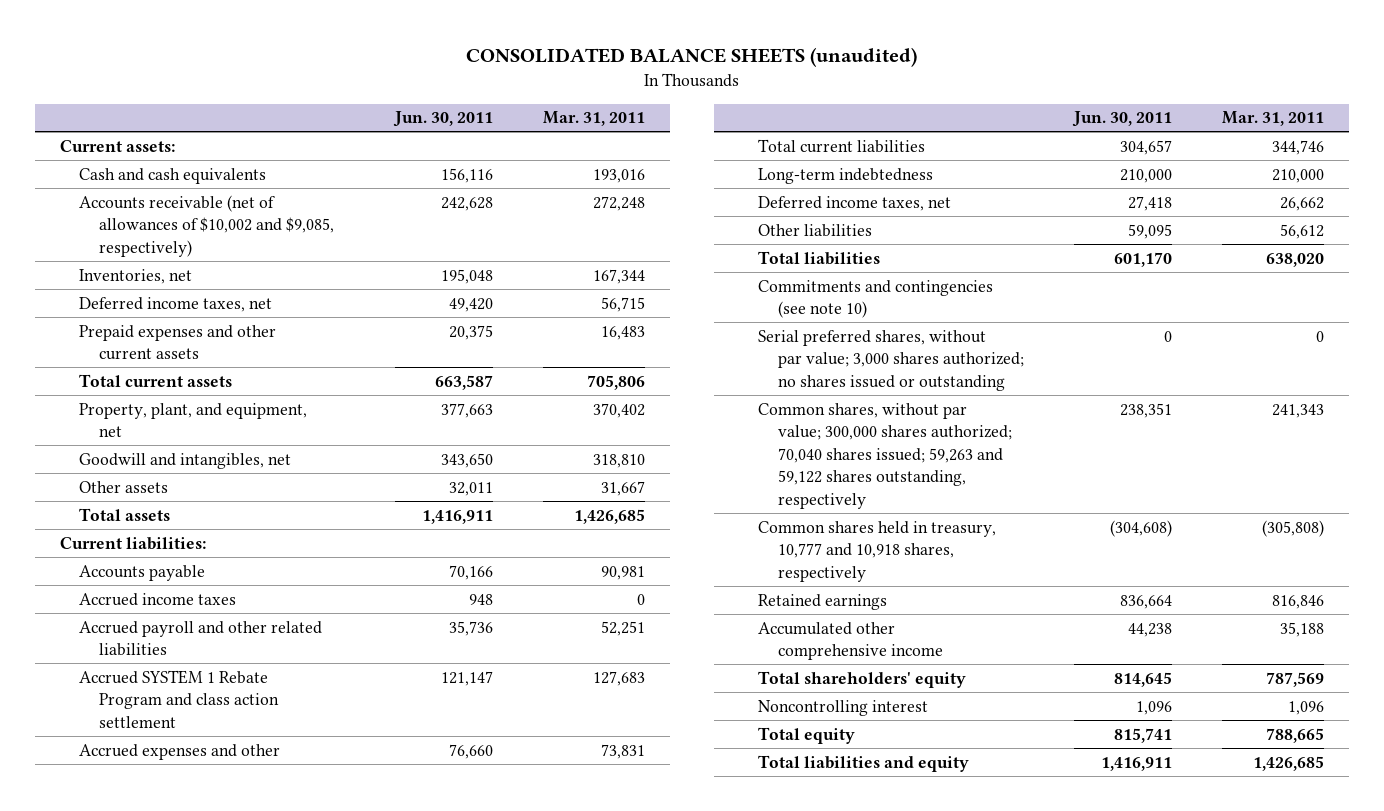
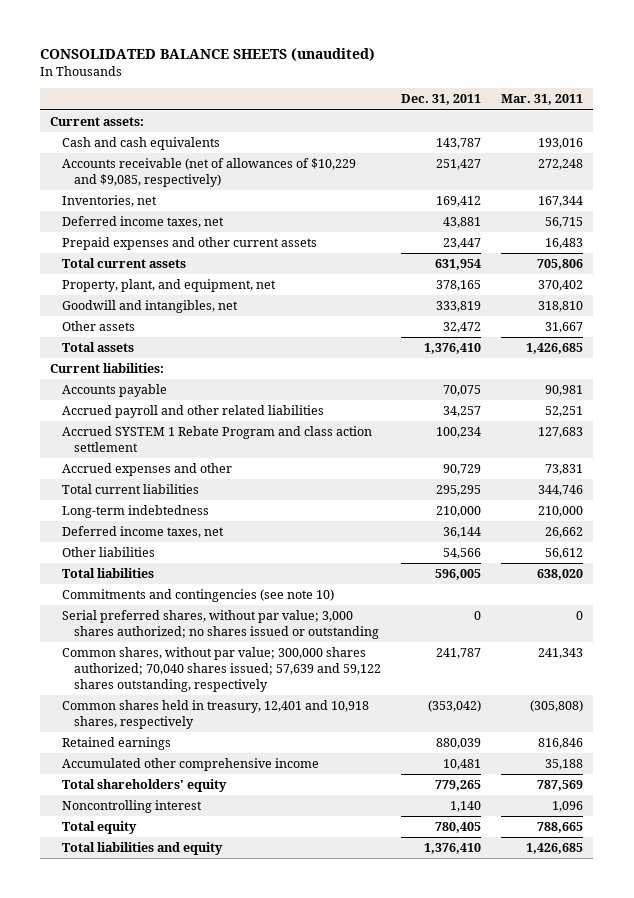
- | Jun. 30, 2011 | Mar. 31, 2011
+ | Dec. 31, 2011 | Mar. 31, 2011
- Accounts receivable (net of allowances of $10,002 and $9,085, respectively) | 242,628 | 272,248
+ Accounts receivable (net of allowances of $10,229 and $9,085, respectively) | 251,427 | 272,248
- Accrued income taxes | 948 | 0
- Common shares, without par value; 300,000 shares authorized; 70,040 shares issued; 59,263 and 59,122 shares outstanding, respectively | 238,351 | 241,343
- Common shares held in treasury, 10,777 and 10,918 shares, respectively | (304,608) | (305,808)
+ Common shares, without par value; 300,000 shares authorized; 70,040 shares issued; 57,639 and 59,122 shares outstanding, respectively | 241,787 | 241,343
+ Common shares held in treasury, 12,401 and 10,918 shares, respectively | (353,042) | (305,808)

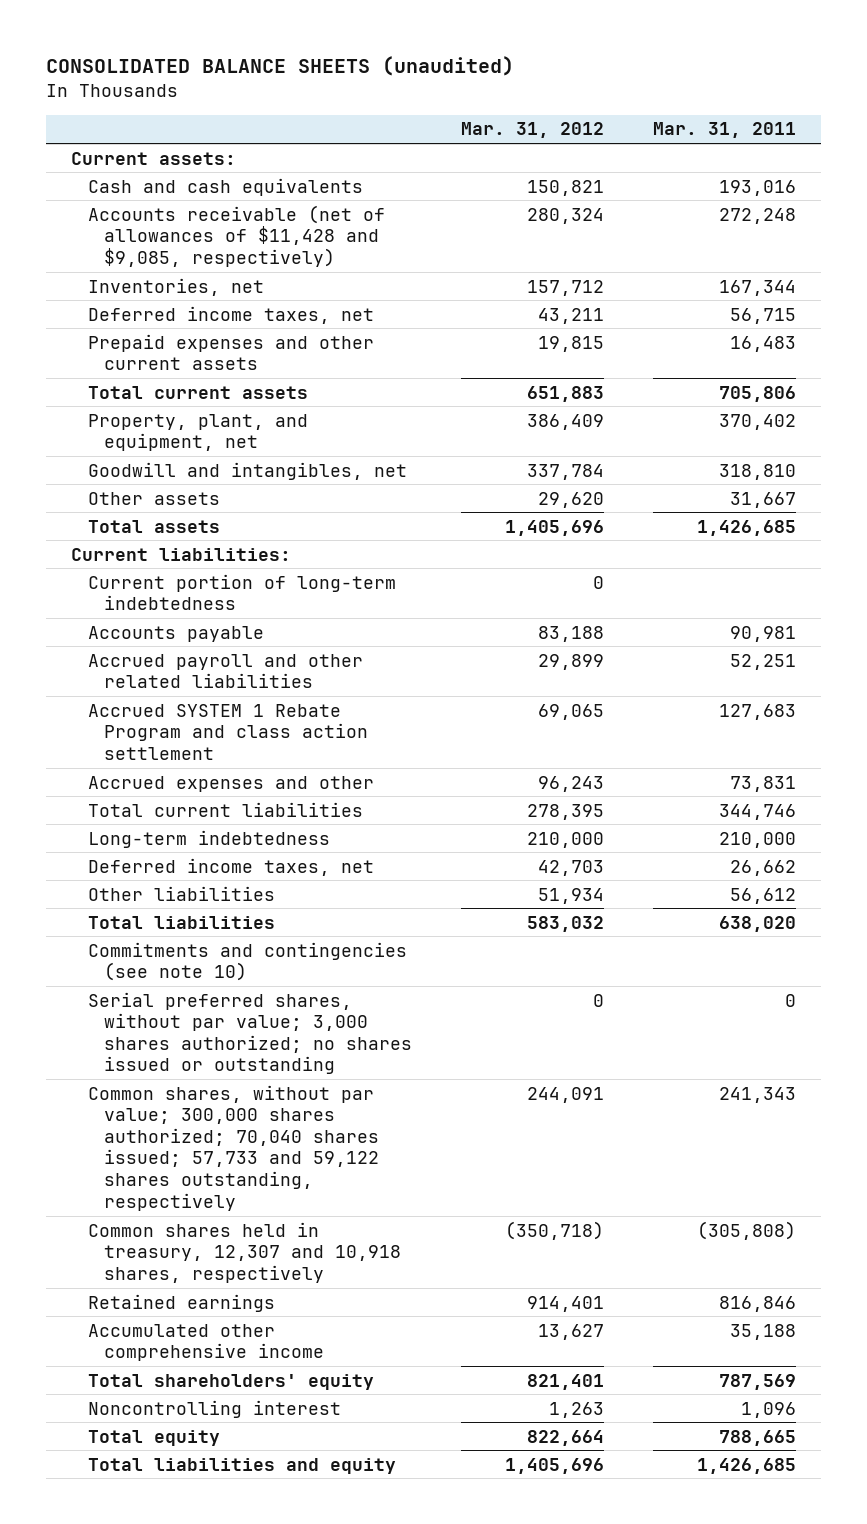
- | Dec. 31, 2011 | Mar. 31, 2011
+ | Mar. 31, 2012 | Mar. 31, 2011
- Accounts receivable (net of allowances of $10,229 and $9,085, respectively) | 251,427 | 272,248
+ Accounts receivable (net of allowances of $11,428 and $9,085, respectively) | 280,324 | 272,248
+ Current portion of long-term indebtedness | 0 |
- Common shares, without par value; 300,000 shares authorized; 70,040 shares issued; 57,639 and 59,122 shares outstanding, respectively | 241,787 | 241,343
- Common shares held in treasury, 12,401 and 10,918 shares, respectively | (353,042) | (305,808)
+ Common shares, without par value; 300,000 shares authorized; 70,040 shares issued; 57,733 and 59,122 shares outstanding, respectively | 244,091 | 241,343
+ Common shares held in treasury, 12,307 and 10,918 shares, respectively | (350,718) | (305,808)

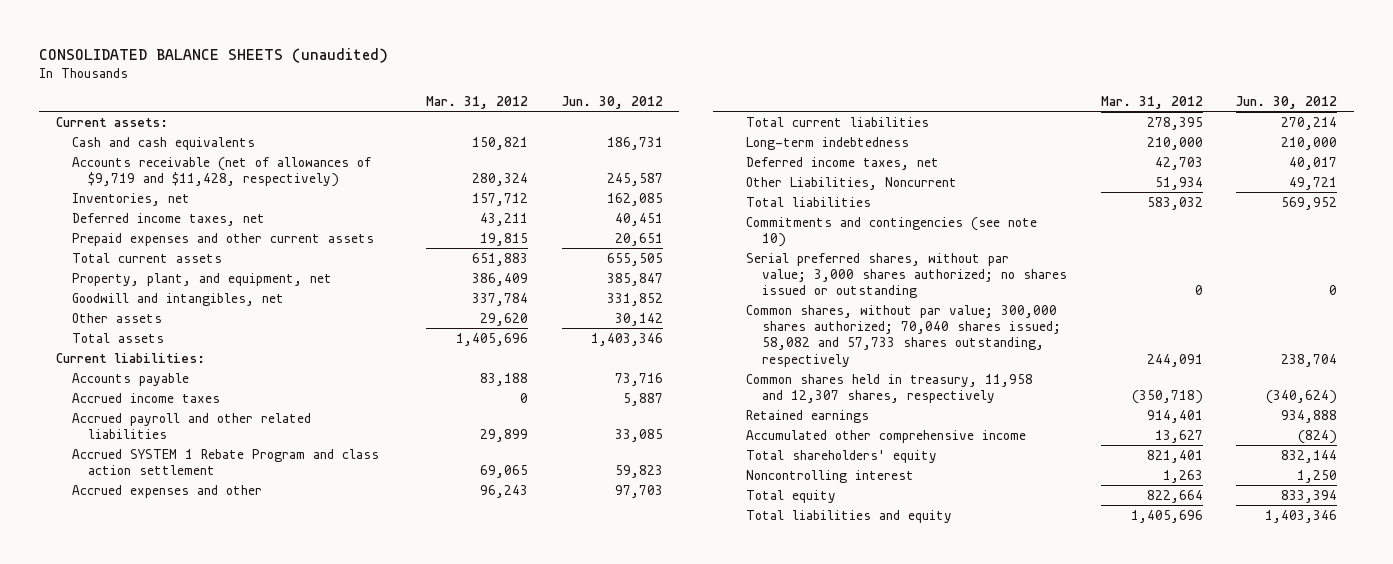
- | Mar. 31, 2012 | Mar. 31, 2011
+ | Mar. 31, 2012 | Jun. 30, 2012
- Accounts receivable (net of allowances of $11,428 and $9,085, respectively) | 280,324 | 272,248
+ Accounts receivable (net of allowances of $9,719 and $11,428, respectively) | 280,324 | 245,587
- Current portion of long-term indebtedness | 0 |
+ Accrued income taxes | 0 | 5,887
- Other liabilities | 51,934 | 56,612
+ Other Liabilities, Noncurrent | 51,934 | 49,721
- Common shares, without par value; 300,000 shares authorized; 70,040 shares issued; 57,733 and 59,122 shares outstanding, respectively | 244,091 | 241,343
- Common shares held in treasury, 12,307 and 10,918 shares, respectively | (350,718) | (305,808)
+ Common shares, without par value; 300,000 shares authorized; 70,040 shares issued; 58,082 and 57,733 shares outstanding, respectively | 244,091 | 238,704
+ Common shares held in treasury, 11,958 and 12,307 shares, respectively | (350,718) | (340,624)

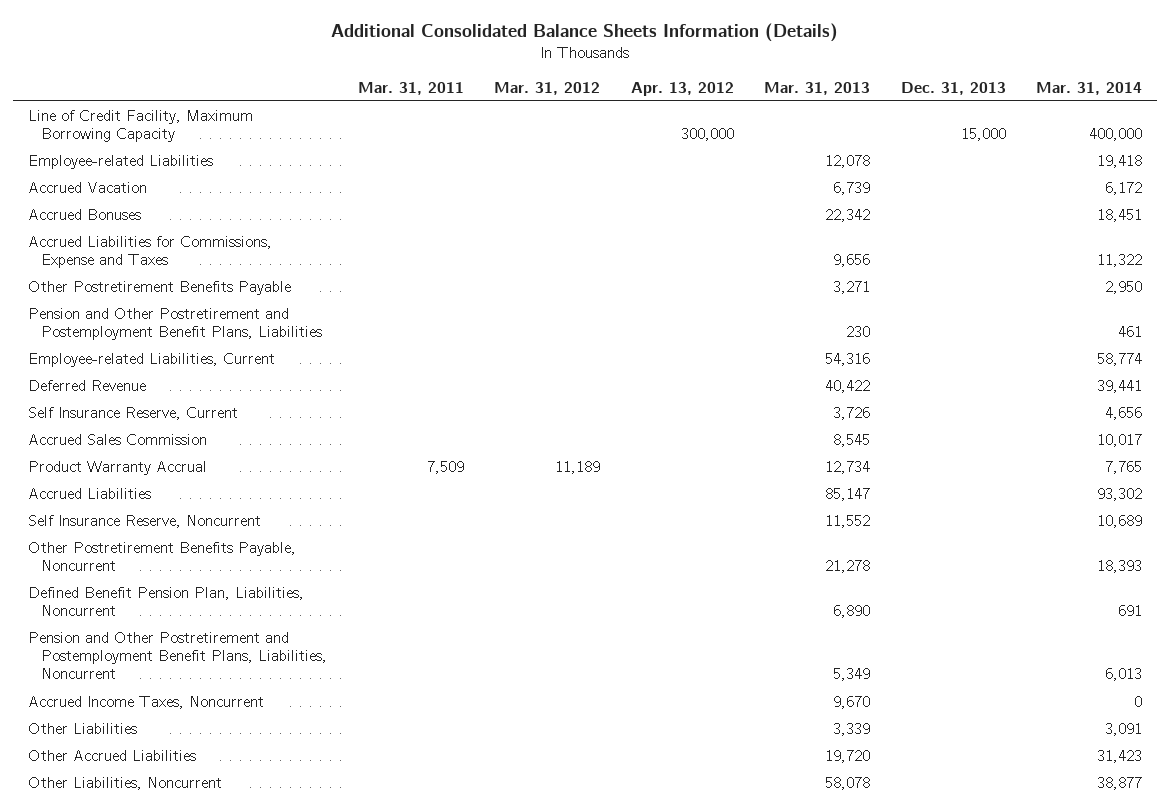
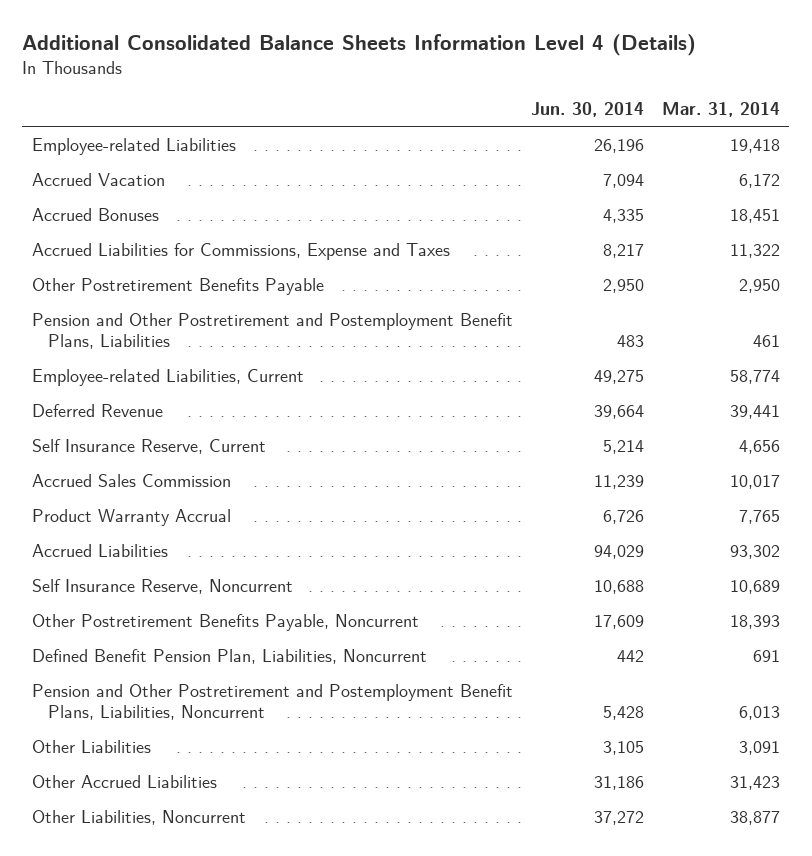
- Additional Consolidated Balance Sheets Information (Details)
+ Additional Consolidated Balance Sheets Information Level 4 (Details)
- | Mar. 31, 2011 | Mar. 31, 2012 | Apr. 13, 2012 | Mar. 31, 2013 | Dec. 31, 2013 | Mar. 31, 2014
+ | Jun. 30, 2014 | Mar. 31, 2014
- Line of Credit Facility, Maximum Borrowing Capacity | | | 300,000 | | 15,000 | 400,000
- Accrued Income Taxes, Noncurrent | | | | 9,670 | | 0

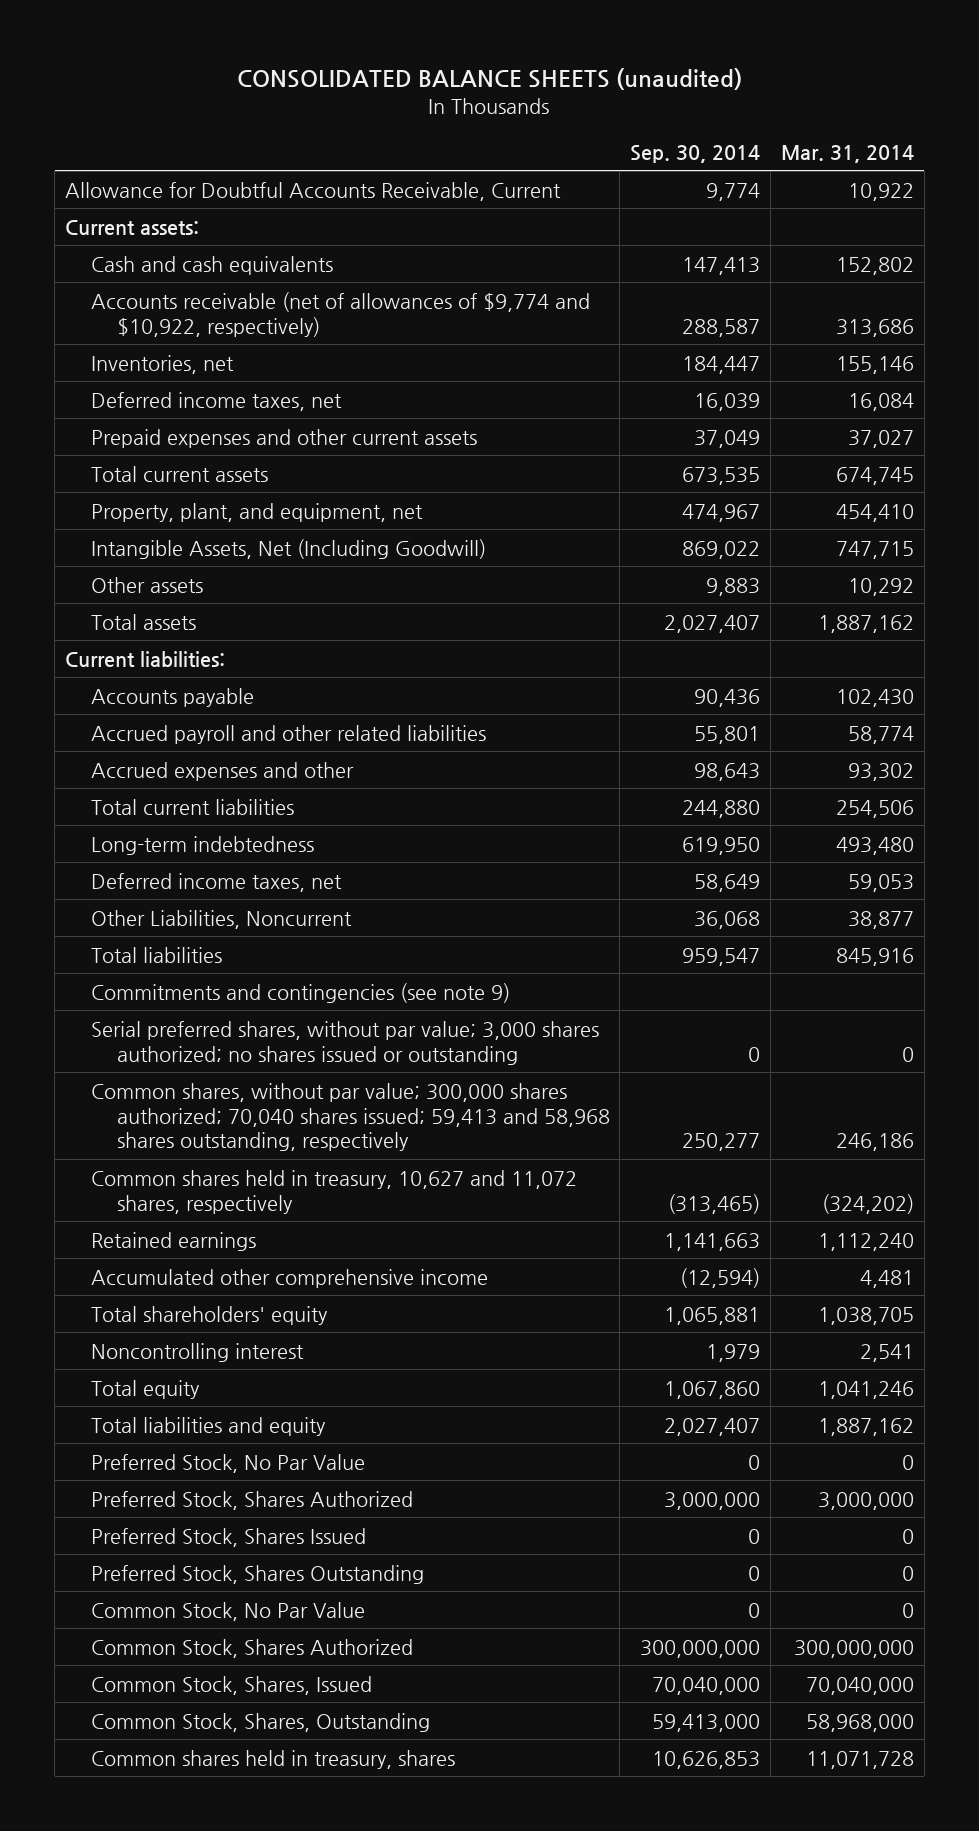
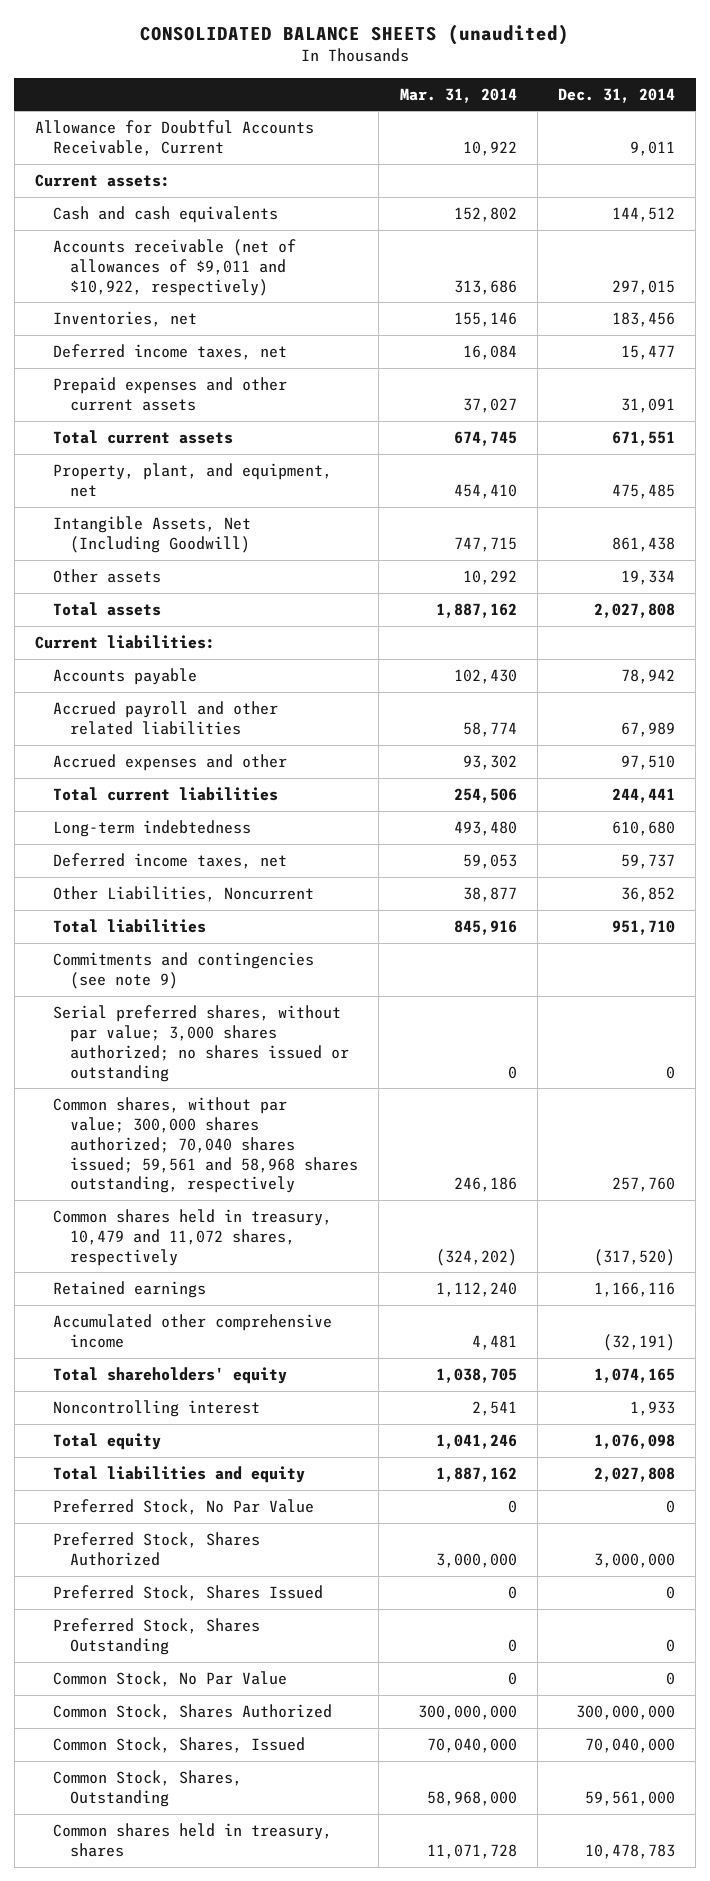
- | Sep. 30, 2014 | Mar. 31, 2014
+ | Mar. 31, 2014 | Dec. 31, 2014
- Accounts receivable (net of allowances of $9,774 and $10,922, respectively) | 288,587 | 313,686
+ Accounts receivable (net of allowances of $9,011 and $10,922, respectively) | 313,686 | 297,015
- Common shares, without par value; 300,000 shares authorized; 70,040 shares issued; 59,413 and 58,968 shares outstanding, respectively | 250,277 | 246,186
- Common shares held in treasury, 10,627 and 11,072 shares, respectively | (313,465) | (324,202)
+ Common shares, without par value; 300,000 shares authorized; 70,040 shares issued; 59,561 and 58,968 shares outstanding, respectively | 246,186 | 257,760
+ Common shares held in treasury, 10,479 and 11,072 shares, respectively | (324,202) | (317,520)

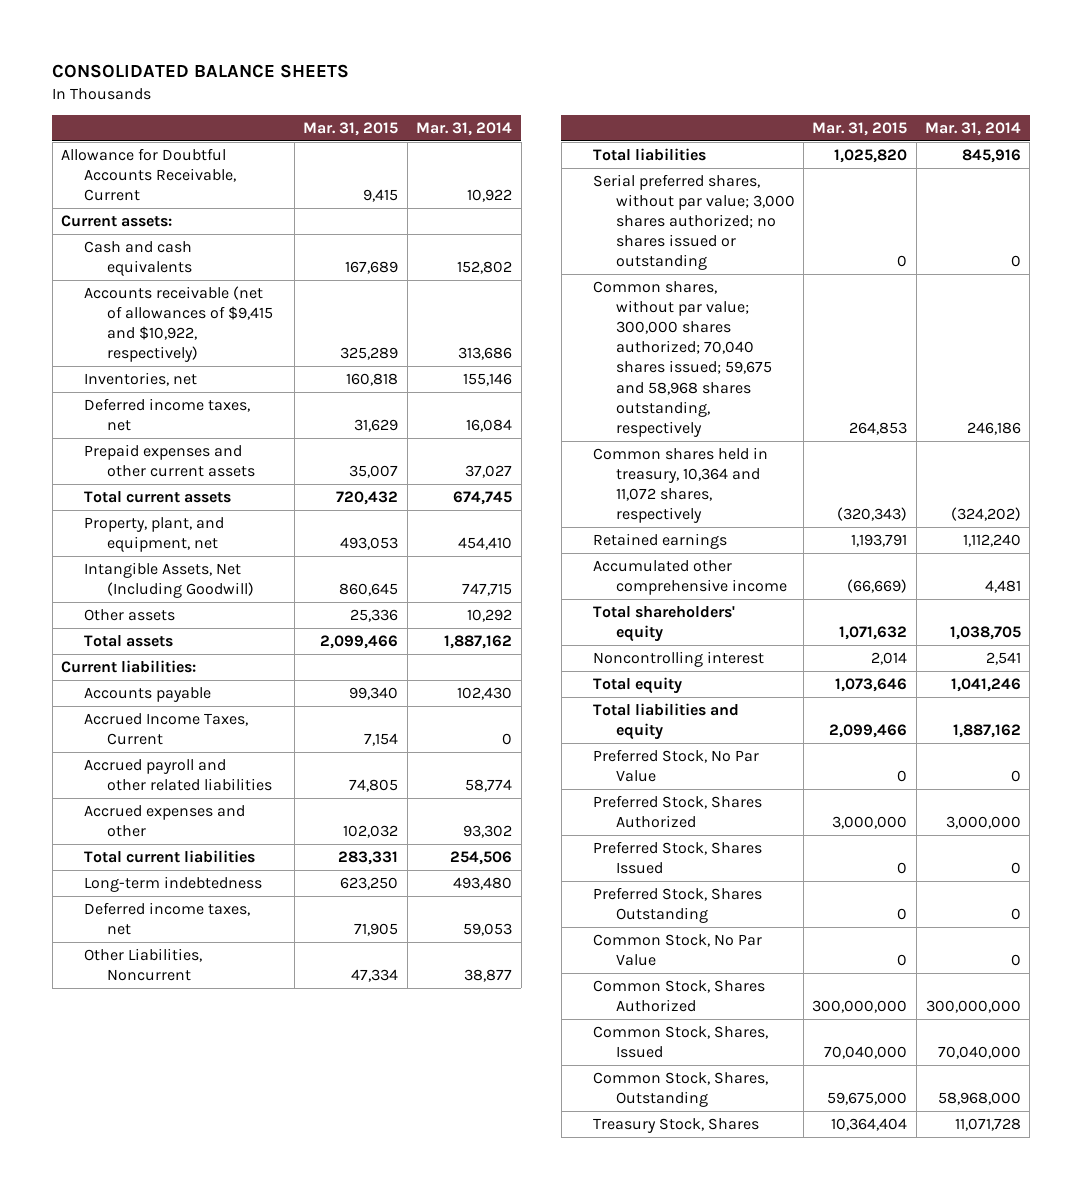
- CONSOLIDATED BALANCE SHEETS (unaudited)
+ CONSOLIDATED BALANCE SHEETS
- | Mar. 31, 2014 | Dec. 31, 2014
+ | Mar. 31, 2015 | Mar. 31, 2014
- Accounts receivable (net of allowances of $9,011 and $10,922, respectively) | 313,686 | 297,015
+ Accounts receivable (net of allowances of $9,415 and $10,922, respectively) | 325,289 | 313,686
+ Accrued Income Taxes, Current | 7,154 | 0
- Commitments and contingencies (see note 9)
- Common shares, without par value; 300,000 shares authorized; 70,040 shares issued; 59,561 and 58,968 shares outstanding, respectively | 246,186 | 257,760
- Common shares held in treasury, 10,479 and 11,072 shares, respectively | (324,202) | (317,520)
+ Common shares, without par value; 300,000 shares authorized; 70,040 shares issued; 59,675 and 58,968 shares outstanding, respectively | 264,853 | 246,186
+ Common shares held in treasury, 10,364 and 11,072 shares, respectively | (320,343) | (324,202)
- Common shares held in treasury, shares | 11,071,728 | 10,478,783
+ Treasury Stock, Shares | 10,364,404 | 11,071,728

